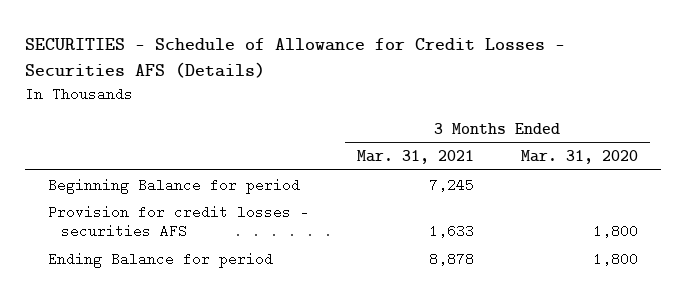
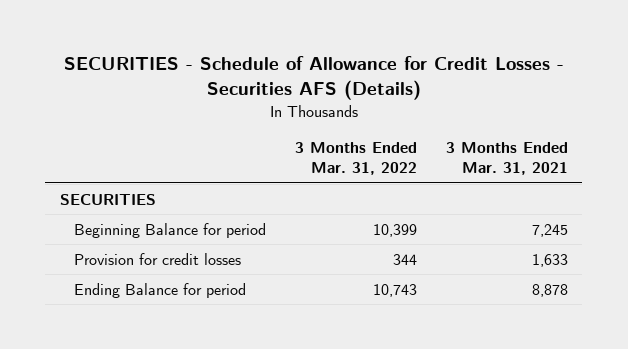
- | 3 Months Ended Mar. 31, 2021 | 3 Months Ended Mar. 31, 2020
+ | 3 Months Ended Mar. 31, 2022 | 3 Months Ended Mar. 31, 2021
+ SECURITIES
- Provision for credit losses - securities AFS | 1,633 | 1,800
+ Provision for credit losses | 344 | 1,633

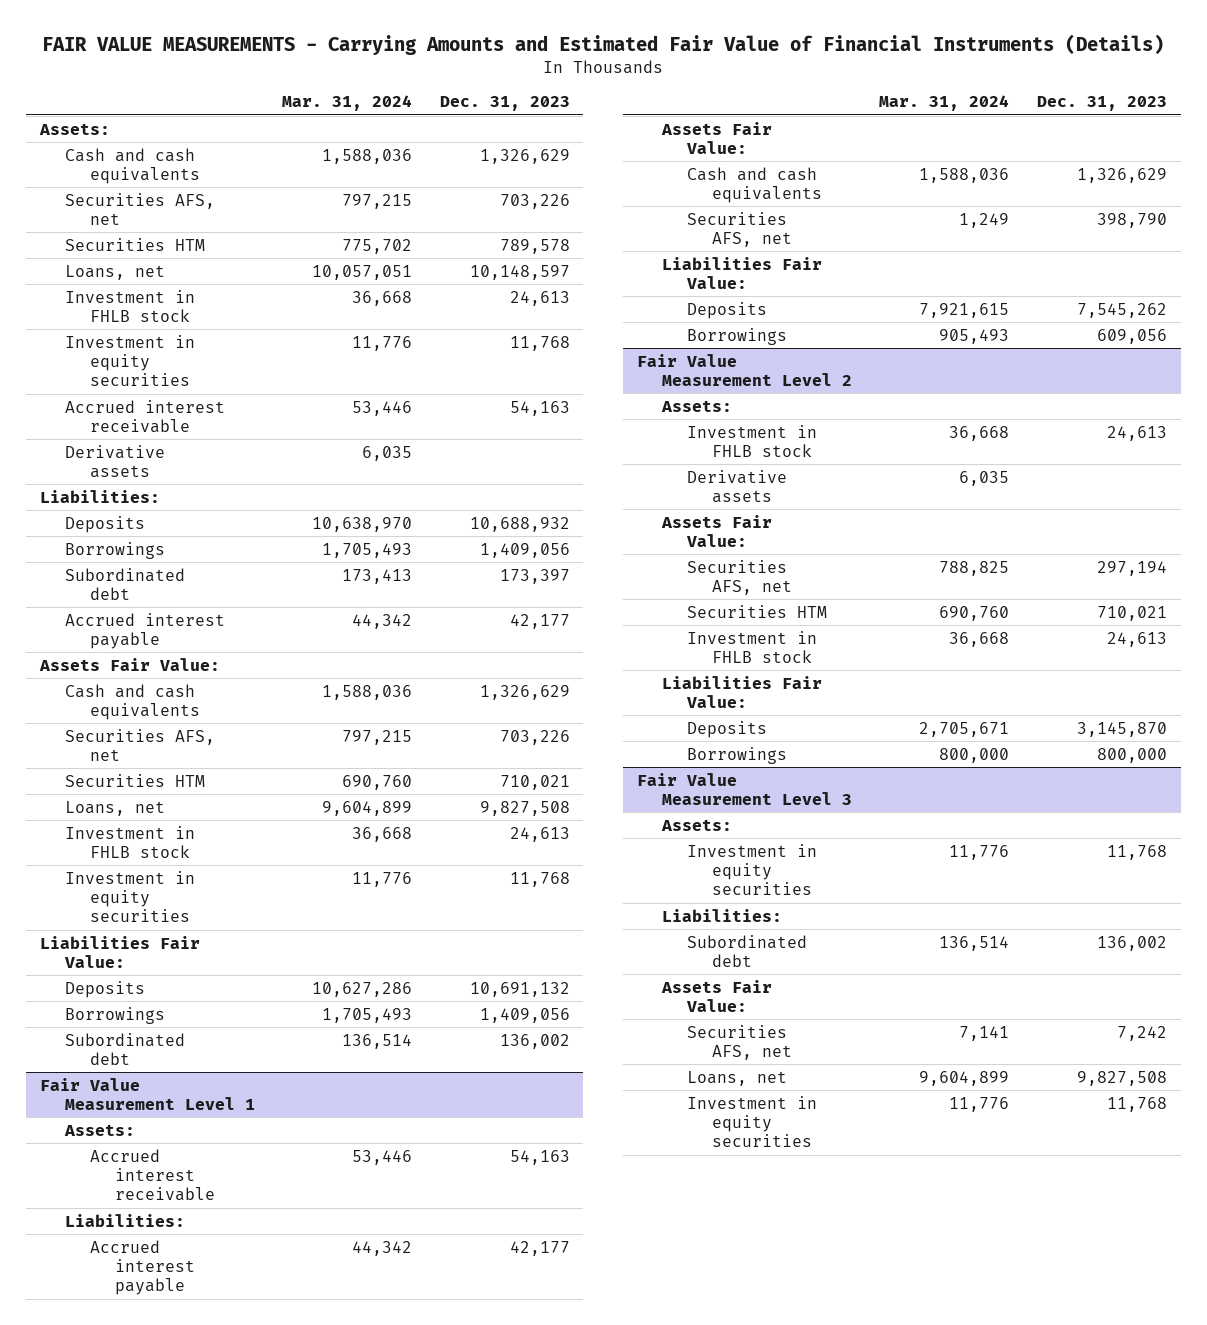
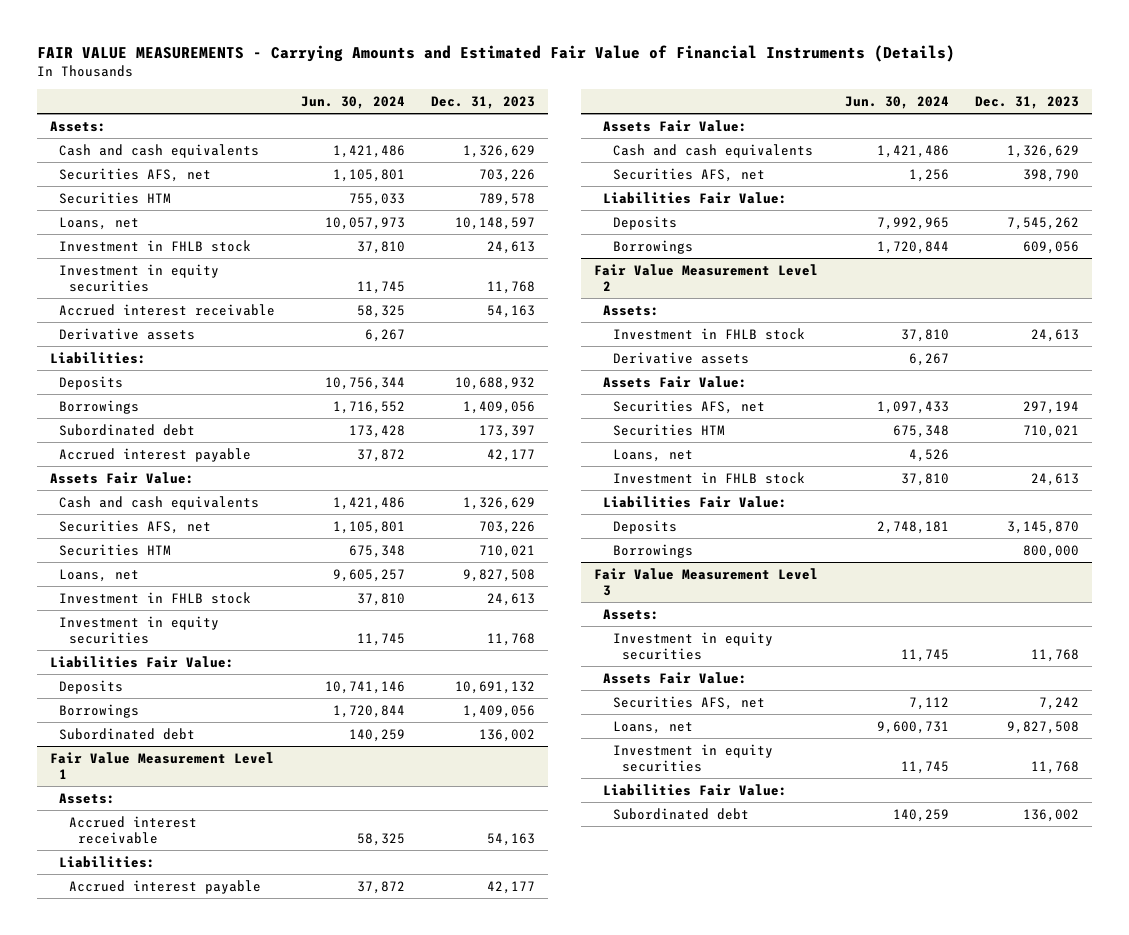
- | Mar. 31, 2024 | Dec. 31, 2023
+ | Jun. 30, 2024 | Dec. 31, 2023
@ Fair Value Measurement Level 2
+ Loans, net | 4,526 |
@ Fair Value Measurement Level 3
- Liabilities:
+ Liabilities Fair Value:
moved down: Subordinated debt | 140,259 | 136,002

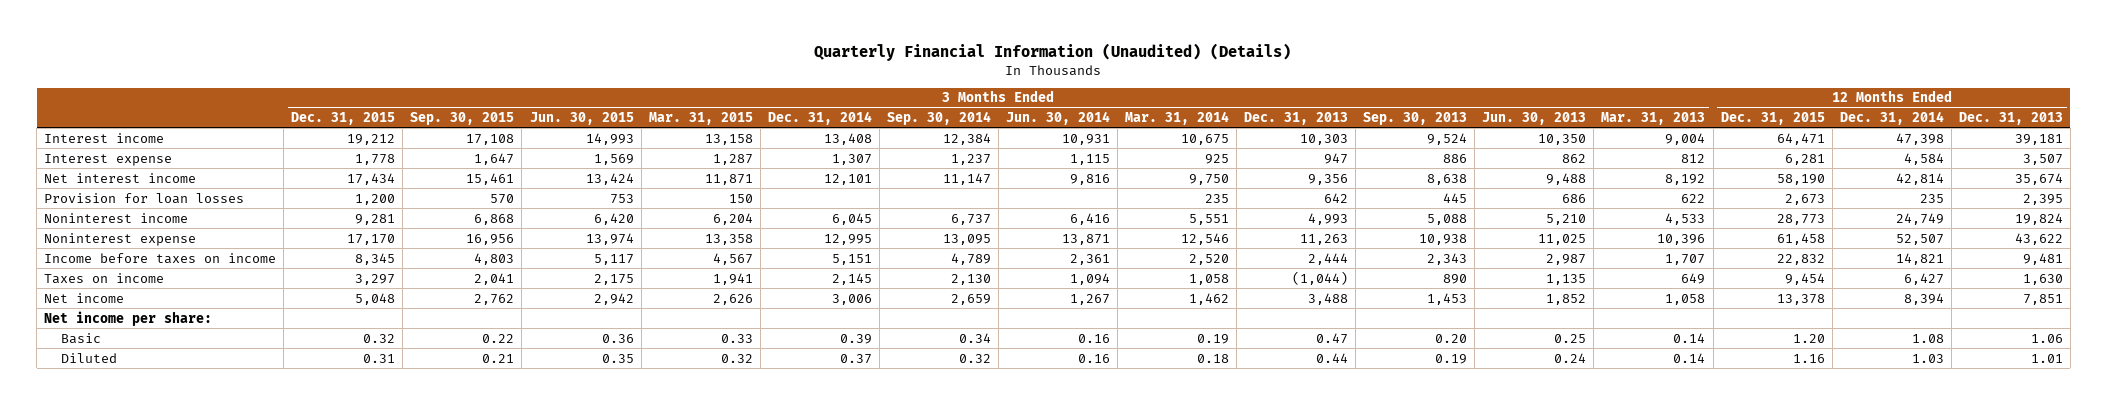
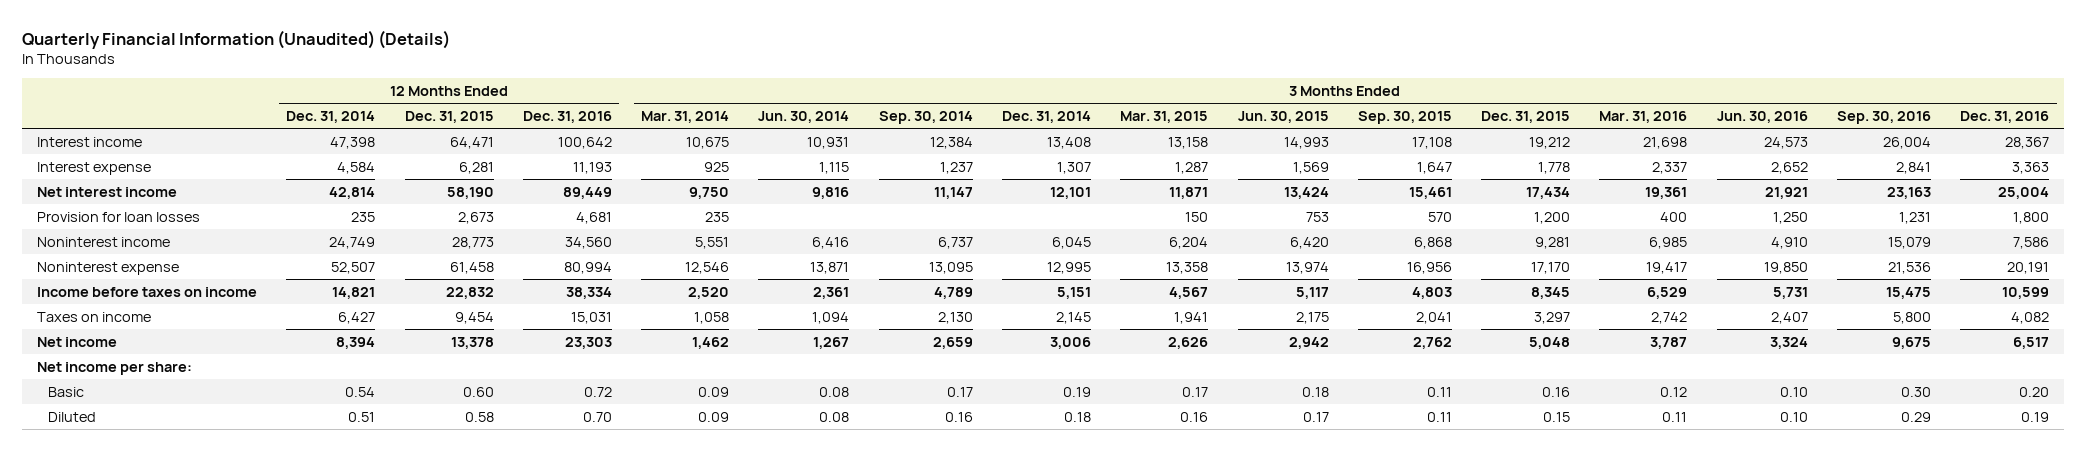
- | 3 Months Ended Dec. 31, 2015 | 3 Months Ended Sep. 30, 2015 | 3 Months Ended Jun. 30, 2015 | 3 Months Ended Mar. 31, 2015 | 3 Months Ended Dec. 31, 2014 | 3 Months Ended Sep. 30, 2014 | 3 Months Ended Jun. 30, 2014 | 3 Months Ended Mar. 31, 2014 | 3 Months Ended Dec. 31, 2013 | 3 Months Ended Sep. 30, 2013 | 3 Months Ended Jun. 30, 2013 | 3 Months Ended Mar. 31, 2013 | 12 Months Ended Dec. 31, 2015 | 12 Months Ended Dec. 31, 2014 | 12 Months Ended Dec. 31, 2013
+ | 12 Months Ended Dec. 31, 2014 | 12 Months Ended Dec. 31, 2015 | 12 Months Ended Dec. 31, 2016 | 3 Months Ended Mar. 31, 2014 | 3 Months Ended Jun. 30, 2014 | 3 Months Ended Sep. 30, 2014 | 3 Months Ended Dec. 31, 2014 | 3 Months Ended Mar. 31, 2015 | 3 Months Ended Jun. 30, 2015 | 3 Months Ended Sep. 30, 2015 | 3 Months Ended Dec. 31, 2015 | 3 Months Ended Mar. 31, 2016 | 3 Months Ended Jun. 30, 2016 | 3 Months Ended Sep. 30, 2016 | 3 Months Ended Dec. 31, 2016
- Basic | 0.32 | 0.22 | 0.36 | 0.33 | 0.39 | 0.34 | 0.16 | 0.19 | 0.47 | 0.20 | 0.25 | 0.14 | 1.20 | 1.08 | 1.06
- Diluted | 0.31 | 0.21 | 0.35 | 0.32 | 0.37 | 0.32 | 0.16 | 0.18 | 0.44 | 0.19 | 0.24 | 0.14 | 1.16 | 1.03 | 1.01
+ Basic | 0.54 | 0.60 | 0.72 | 0.09 | 0.08 | 0.17 | 0.19 | 0.17 | 0.18 | 0.11 | 0.16 | 0.12 | 0.10 | 0.30 | 0.20
+ Diluted | 0.51 | 0.58 | 0.70 | 0.09 | 0.08 | 0.16 | 0.18 | 0.16 | 0.17 | 0.11 | 0.15 | 0.11 | 0.10 | 0.29 | 0.19

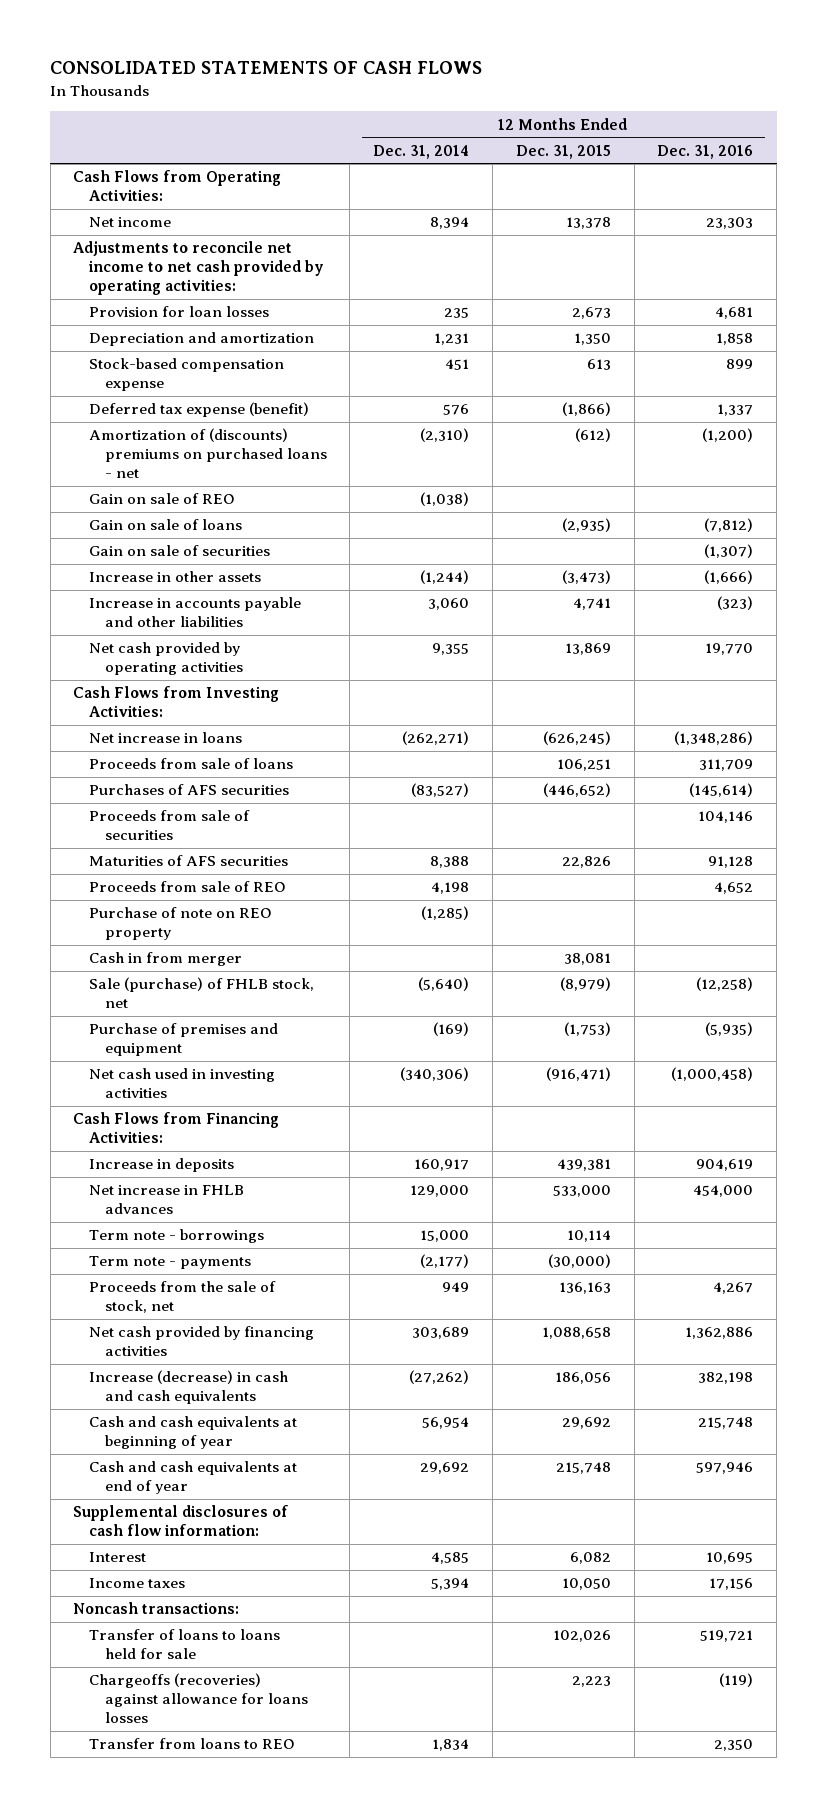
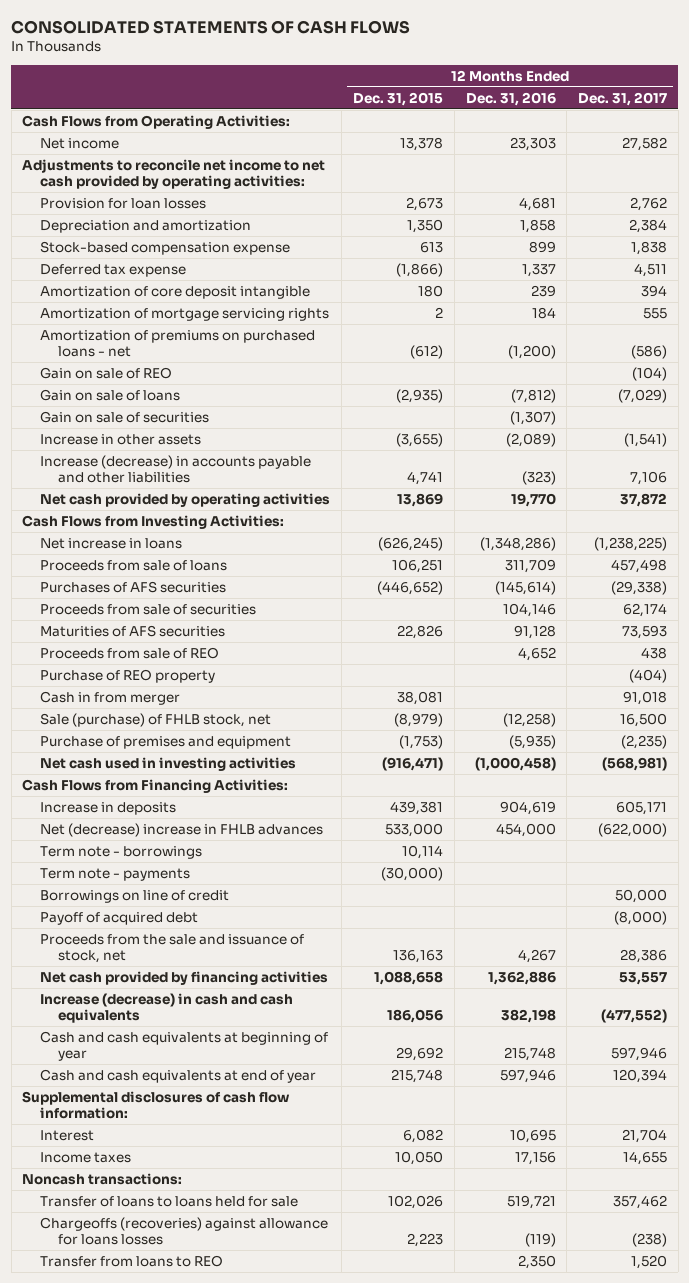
- | 12 Months Ended Dec. 31, 2014 | 12 Months Ended Dec. 31, 2015 | 12 Months Ended Dec. 31, 2016
+ | 12 Months Ended Dec. 31, 2015 | 12 Months Ended Dec. 31, 2016 | 12 Months Ended Dec. 31, 2017
- Deferred tax expense (benefit) | 576 | (1,866) | 1,337
- Amortization of (discounts) premiums on purchased loans - net | (2,310) | (612) | (1,200)
+ Deferred tax expense | (1,866) | 1,337 | 4,511
+ Amortization of core deposit intangible | 180 | 239 | 394
+ Amortization of mortgage servicing rights | 2 | 184 | 555
+ Amortization of premiums on purchased loans - net | (612) | (1,200) | (586)
- Increase in other assets | (1,244) | (3,473) | (1,666)
- Increase in accounts payable and other liabilities | 3,060 | 4,741 | (323)
+ Increase in other assets | (3,655) | (2,089) | (1,541)
+ Increase (decrease) in accounts payable and other liabilities | 4,741 | (323) | 7,106
- Purchase of note on REO property | (1,285) | |
+ Purchase of REO property | | | (404)
- Net increase in FHLB advances | 129,000 | 533,000 | 454,000
+ Net (decrease) increase in FHLB advances | 533,000 | 454,000 | (622,000)
- Proceeds from the sale of stock, net | 949 | 136,163 | 4,267
+ Borrowings on line of credit | | | 50,000
+ Payoff of acquired debt | | | (8,000)
+ Proceeds from the sale and issuance of stock, net | 136,163 | 4,267 | 28,386

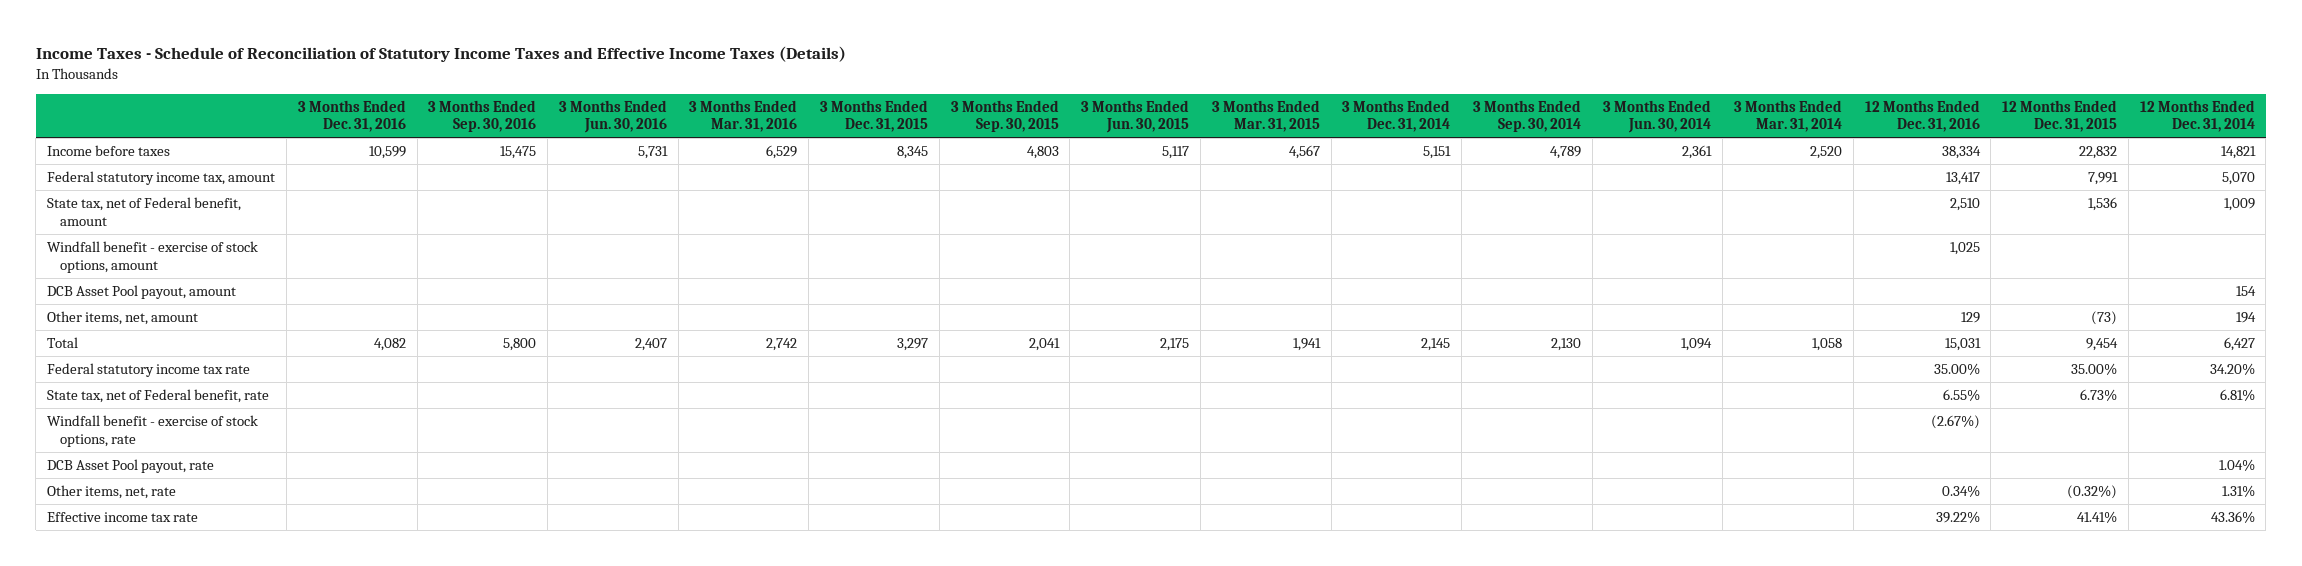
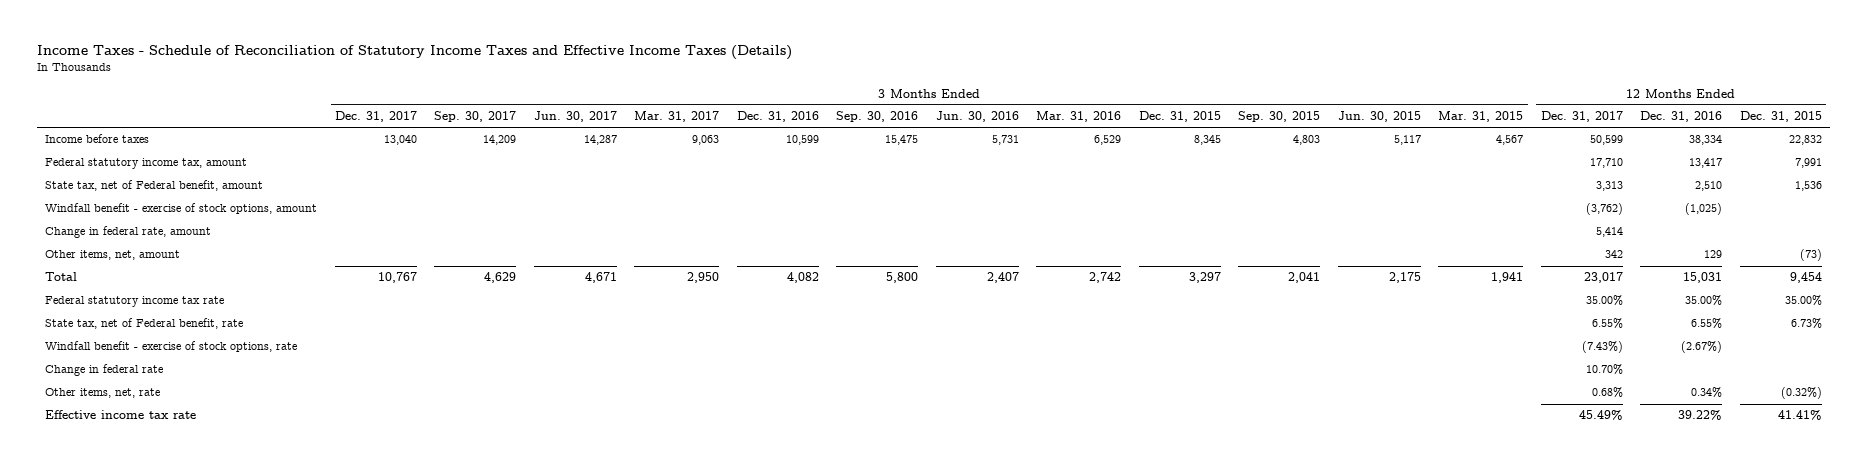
- | 3 Months Ended Dec. 31, 2016 | 3 Months Ended Sep. 30, 2016 | 3 Months Ended Jun. 30, 2016 | 3 Months Ended Mar. 31, 2016 | 3 Months Ended Dec. 31, 2015 | 3 Months Ended Sep. 30, 2015 | 3 Months Ended Jun. 30, 2015 | 3 Months Ended Mar. 31, 2015 | 3 Months Ended Dec. 31, 2014 | 3 Months Ended Sep. 30, 2014 | 3 Months Ended Jun. 30, 2014 | 3 Months Ended Mar. 31, 2014 | 12 Months Ended Dec. 31, 2016 | 12 Months Ended Dec. 31, 2015 | 12 Months Ended Dec. 31, 2014
+ | 3 Months Ended Dec. 31, 2017 | 3 Months Ended Sep. 30, 2017 | 3 Months Ended Jun. 30, 2017 | 3 Months Ended Mar. 31, 2017 | 3 Months Ended Dec. 31, 2016 | 3 Months Ended Sep. 30, 2016 | 3 Months Ended Jun. 30, 2016 | 3 Months Ended Mar. 31, 2016 | 3 Months Ended Dec. 31, 2015 | 3 Months Ended Sep. 30, 2015 | 3 Months Ended Jun. 30, 2015 | 3 Months Ended Mar. 31, 2015 | 12 Months Ended Dec. 31, 2017 | 12 Months Ended Dec. 31, 2016 | 12 Months Ended Dec. 31, 2015
- Windfall benefit - exercise of stock options, amount | | | | | | | | | | | | | 1,025 | |
- DCB Asset Pool payout, amount | | | | | | | | | | | | | | | 154
+ Windfall benefit - exercise of stock options, amount | | | | | | | | | | | | | (3,762) | (1,025) |
+ Change in federal rate, amount | | | | | | | | | | | | | 5,414 | |
- DCB Asset Pool payout, rate | | | | | | | | | | | | | | | 1.04%
+ Change in federal rate | | | | | | | | | | | | | 10.70% | |

